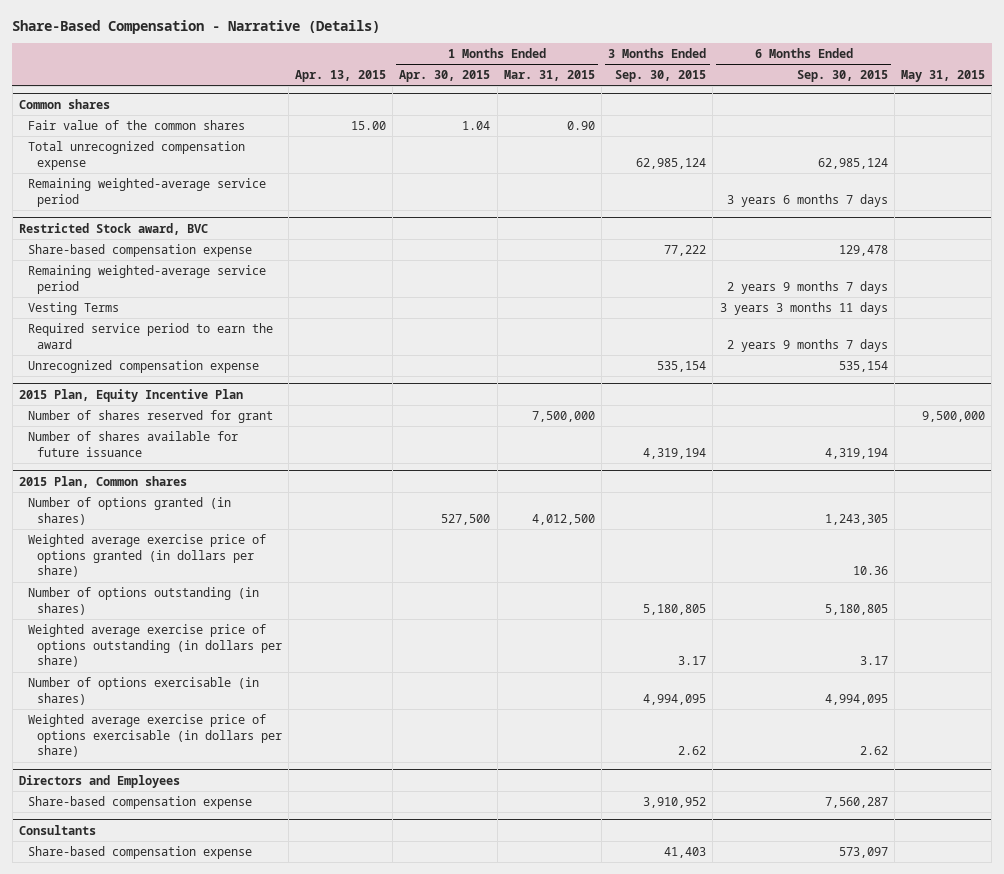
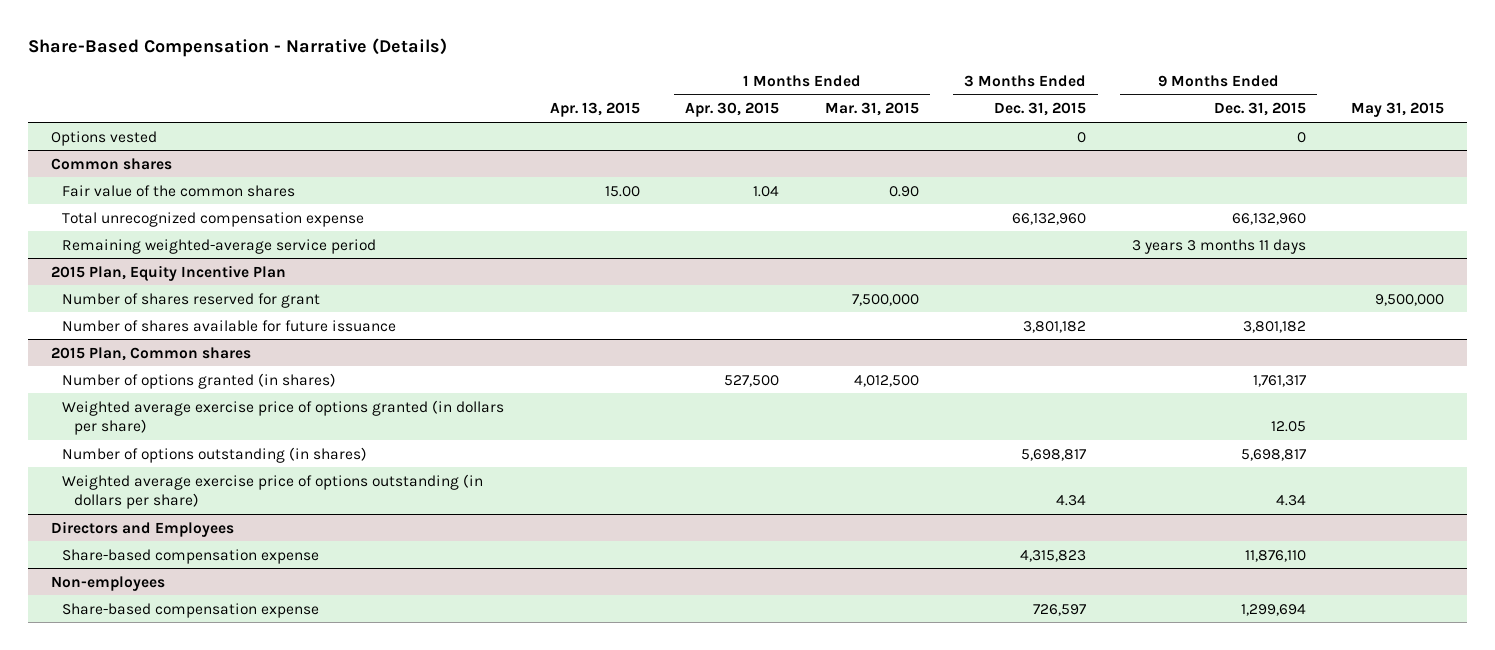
- | Apr. 13, 2015 | 1 Months Ended Apr. 30, 2015 | 1 Months Ended Mar. 31, 2015 | 3 Months Ended Sep. 30, 2015 | 6 Months Ended Sep. 30, 2015 | May 31, 2015
+ | Apr. 13, 2015 | 1 Months Ended Apr. 30, 2015 | 1 Months Ended Mar. 31, 2015 | 3 Months Ended Dec. 31, 2015 | 9 Months Ended Dec. 31, 2015 | May 31, 2015
+ Options vested | | | | 0 | 0 |
- Restricted Stock award, BVC
- Share-based compensation expense | | | | 77,222 | 129,478 |
- Remaining weighted-average service period | | | | | 2 years 9 months 7 days |
- Vesting Terms | | | | | 3 years 3 months 11 days |
- Required service period to earn the award | | | | | 2 years 9 months 7 days |
- Unrecognized compensation expense | | | | 535,154 | 535,154 |
@ 2015 Plan, Common shares
- Number of options exercisable (in shares) | | | | 4,994,095 | 4,994,095 |
- Weighted average exercise price of options exercisable (in dollars per share) | | | | 2.62 | 2.62 |
- Consultants
+ Non-employees

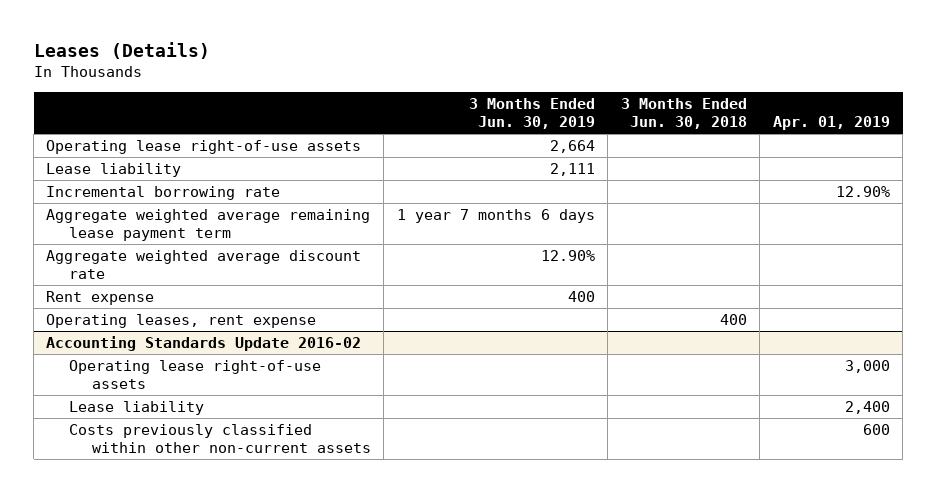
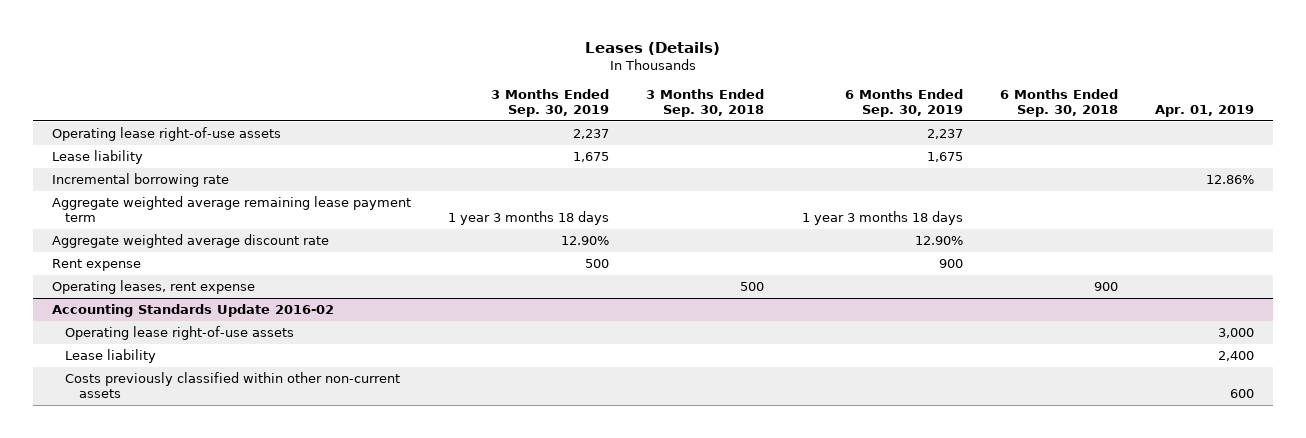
- | 3 Months Ended Jun. 30, 2019 | 3 Months Ended Jun. 30, 2018 | Apr. 01, 2019
+ | 3 Months Ended Sep. 30, 2019 | 3 Months Ended Sep. 30, 2018 | 6 Months Ended Sep. 30, 2019 | 6 Months Ended Sep. 30, 2018 | Apr. 01, 2019
- Incremental borrowing rate | | | 12.90%
+ Incremental borrowing rate | | | | | 12.86%

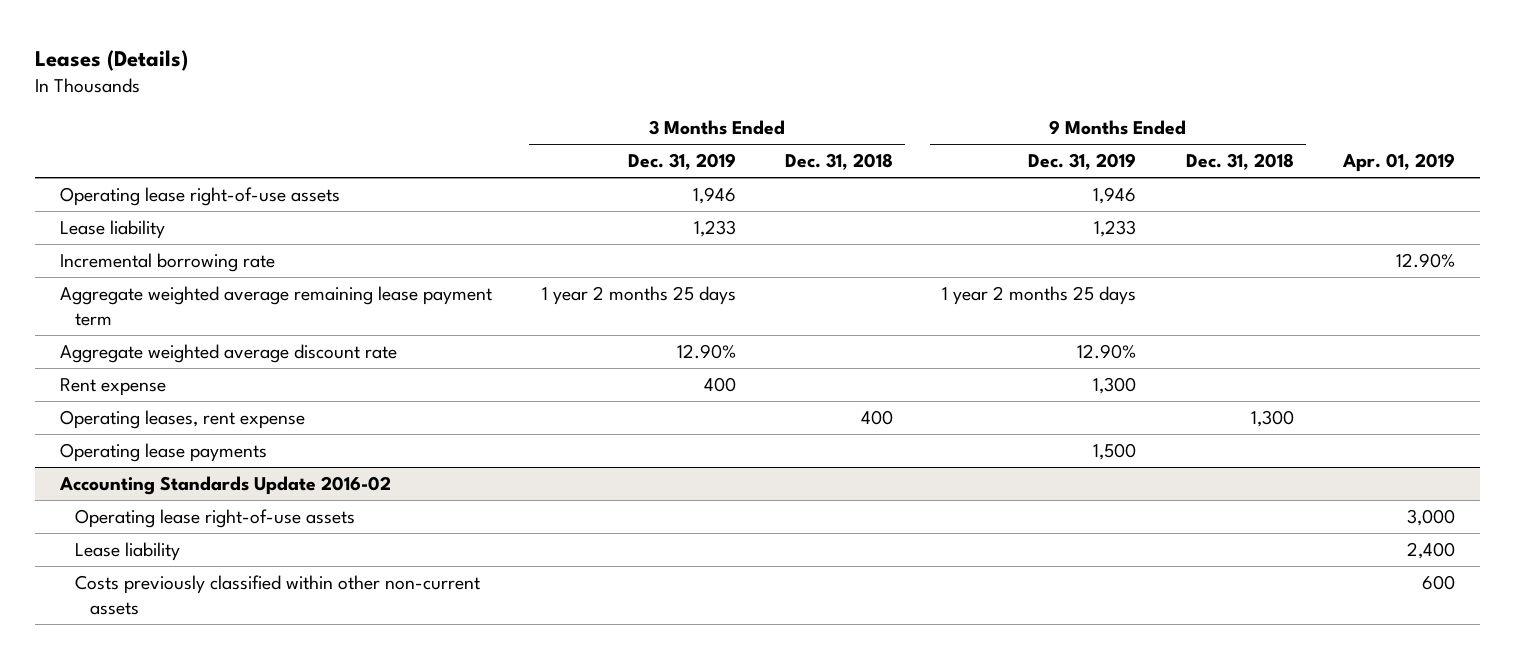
- | 3 Months Ended Sep. 30, 2019 | 3 Months Ended Sep. 30, 2018 | 6 Months Ended Sep. 30, 2019 | 6 Months Ended Sep. 30, 2018 | Apr. 01, 2019
+ | 3 Months Ended Dec. 31, 2019 | 3 Months Ended Dec. 31, 2018 | 9 Months Ended Dec. 31, 2019 | 9 Months Ended Dec. 31, 2018 | Apr. 01, 2019
- Incremental borrowing rate | | | | | 12.86%
+ Incremental borrowing rate | | | | | 12.90%
+ Operating lease payments | | | 1,500 | |

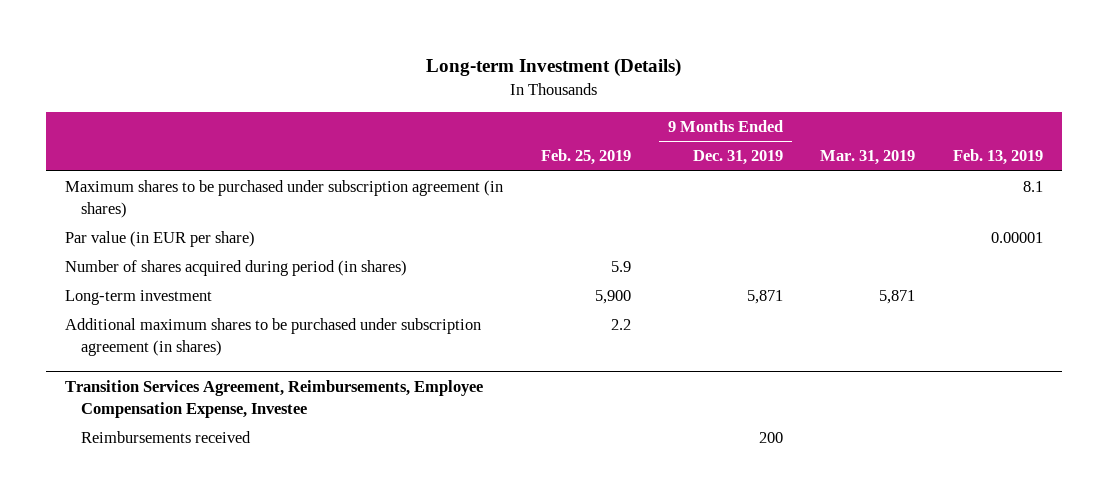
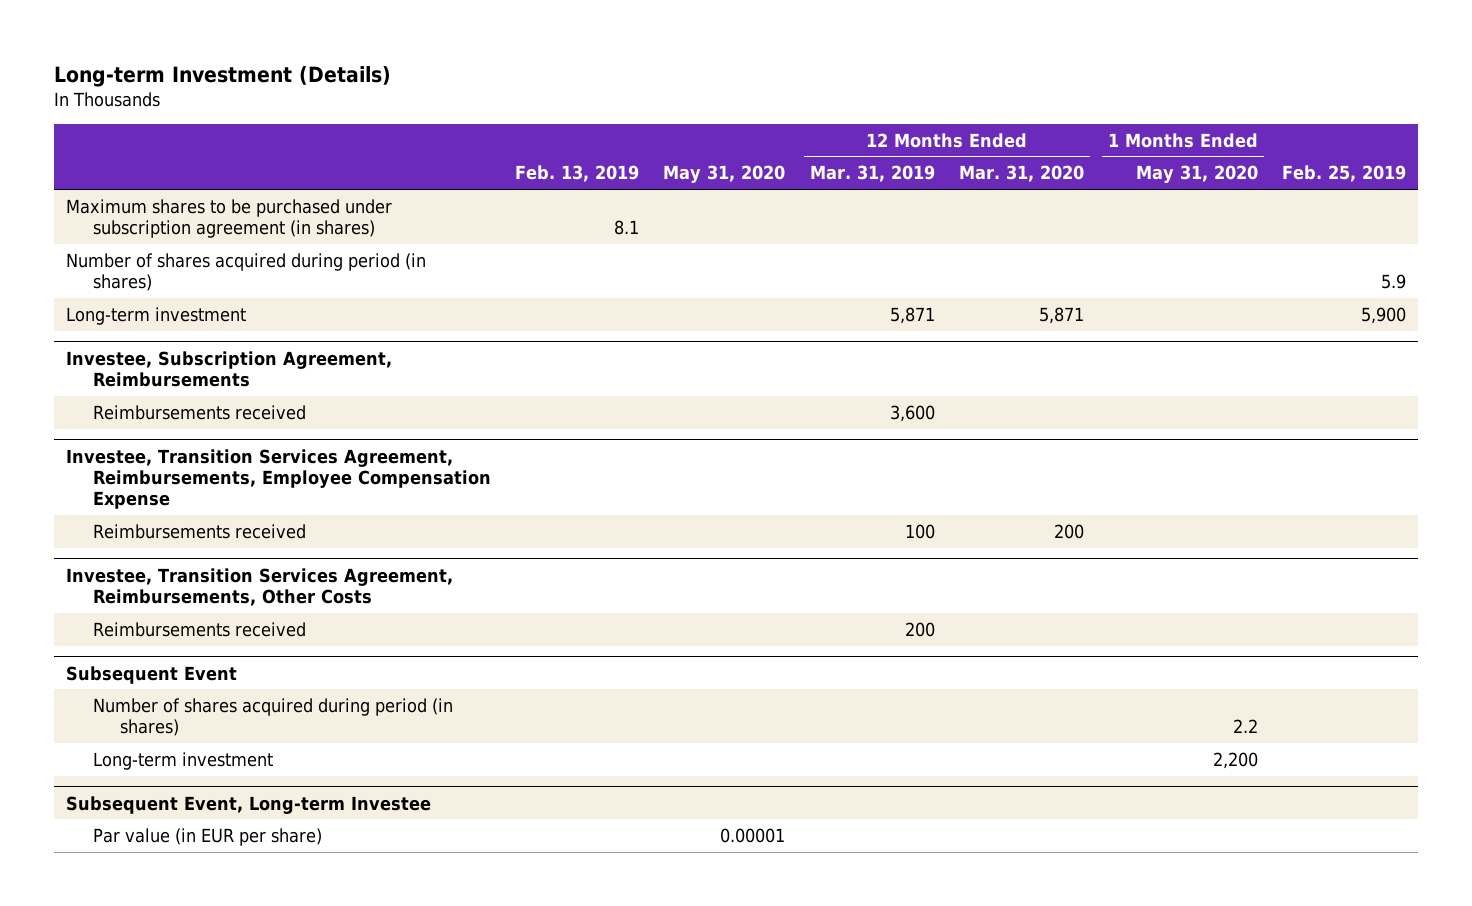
- | Feb. 25, 2019 | 9 Months Ended Dec. 31, 2019 | Mar. 31, 2019 | Feb. 13, 2019
+ | Feb. 13, 2019 | May 31, 2020 | 12 Months Ended Mar. 31, 2019 | 12 Months Ended Mar. 31, 2020 | 1 Months Ended May 31, 2020 | Feb. 25, 2019
- Par value (in EUR per share) | | | | 0.00001
- Additional maximum shares to be purchased under subscription agreement (in shares) | 2.2 | | |
- Transition Services Agreement, Reimbursements, Employee Compensation Expense, Investee
+ Investee, Subscription Agreement, Reimbursements
+ Reimbursements received | | | 3,600 | | |
+ Investee, Transition Services Agreement, Reimbursements, Employee Compensation Expense
+ Investee, Transition Services Agreement, Reimbursements, Other Costs
+ Reimbursements received | | | 200 | | |
+ Subsequent Event
+ Number of shares acquired during period (in shares) | | | | | 2.2 |
+ Long-term investment | | | | | 2,200 |
+ Subsequent Event, Long-term Investee
+ Par value (in EUR per share) | | 0.00001 | | | |

